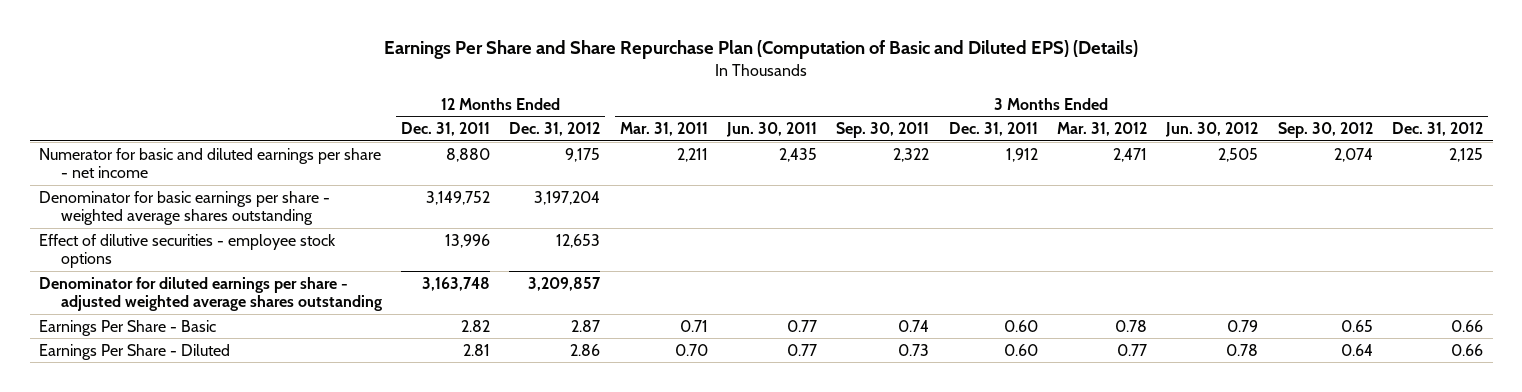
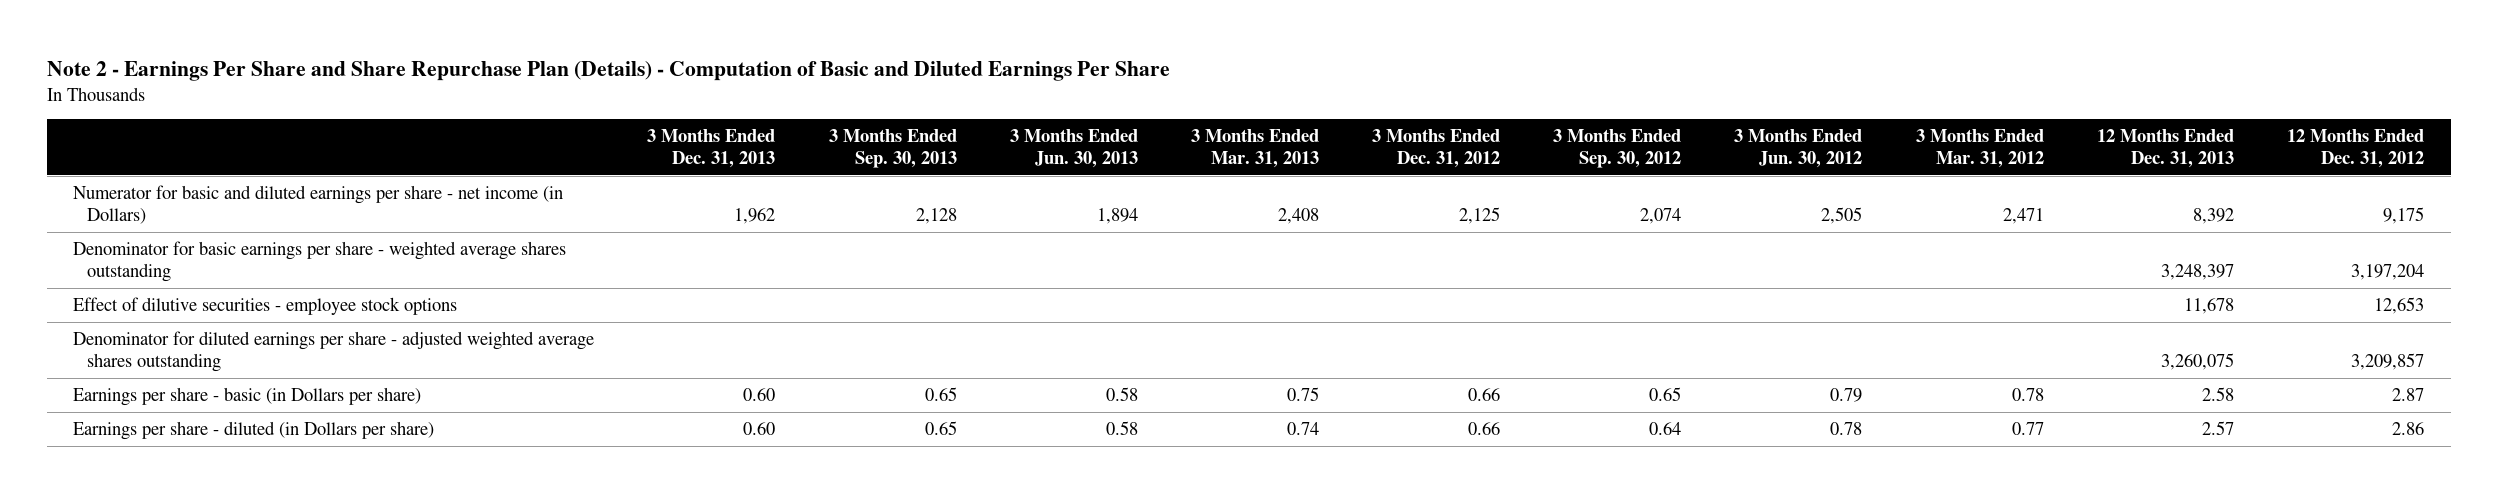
- Earnings Per Share and Share Repurchase Plan (Computation of Basic and Diluted EPS) (Details)
+ Note 2 - Earnings Per Share and Share Repurchase Plan (Details) - Computation of Basic and Diluted Earnings Per Share
- | 12 Months Ended Dec. 31, 2011 | 12 Months Ended Dec. 31, 2012 | 3 Months Ended Mar. 31, 2011 | 3 Months Ended Jun. 30, 2011 | 3 Months Ended Sep. 30, 2011 | 3 Months Ended Dec. 31, 2011 | 3 Months Ended Mar. 31, 2012 | 3 Months Ended Jun. 30, 2012 | 3 Months Ended Sep. 30, 2012 | 3 Months Ended Dec. 31, 2012
+ | 3 Months Ended Dec. 31, 2013 | 3 Months Ended Sep. 30, 2013 | 3 Months Ended Jun. 30, 2013 | 3 Months Ended Mar. 31, 2013 | 3 Months Ended Dec. 31, 2012 | 3 Months Ended Sep. 30, 2012 | 3 Months Ended Jun. 30, 2012 | 3 Months Ended Mar. 31, 2012 | 12 Months Ended Dec. 31, 2013 | 12 Months Ended Dec. 31, 2012
- Numerator for basic and diluted earnings per share - net income | 8,880 | 9,175 | 2,211 | 2,435 | 2,322 | 1,912 | 2,471 | 2,505 | 2,074 | 2,125
+ Numerator for basic and diluted earnings per share - net income (in Dollars) | 1,962 | 2,128 | 1,894 | 2,408 | 2,125 | 2,074 | 2,505 | 2,471 | 8,392 | 9,175
- Earnings Per Share - Basic | 2.82 | 2.87 | 0.71 | 0.77 | 0.74 | 0.60 | 0.78 | 0.79 | 0.65 | 0.66
- Earnings Per Share - Diluted | 2.81 | 2.86 | 0.70 | 0.77 | 0.73 | 0.60 | 0.77 | 0.78 | 0.64 | 0.66
+ Earnings per share - basic (in Dollars per share) | 0.60 | 0.65 | 0.58 | 0.75 | 0.66 | 0.65 | 0.79 | 0.78 | 2.58 | 2.87
+ Earnings per share - diluted (in Dollars per share) | 0.60 | 0.65 | 0.58 | 0.74 | 0.66 | 0.64 | 0.78 | 0.77 | 2.57 | 2.86

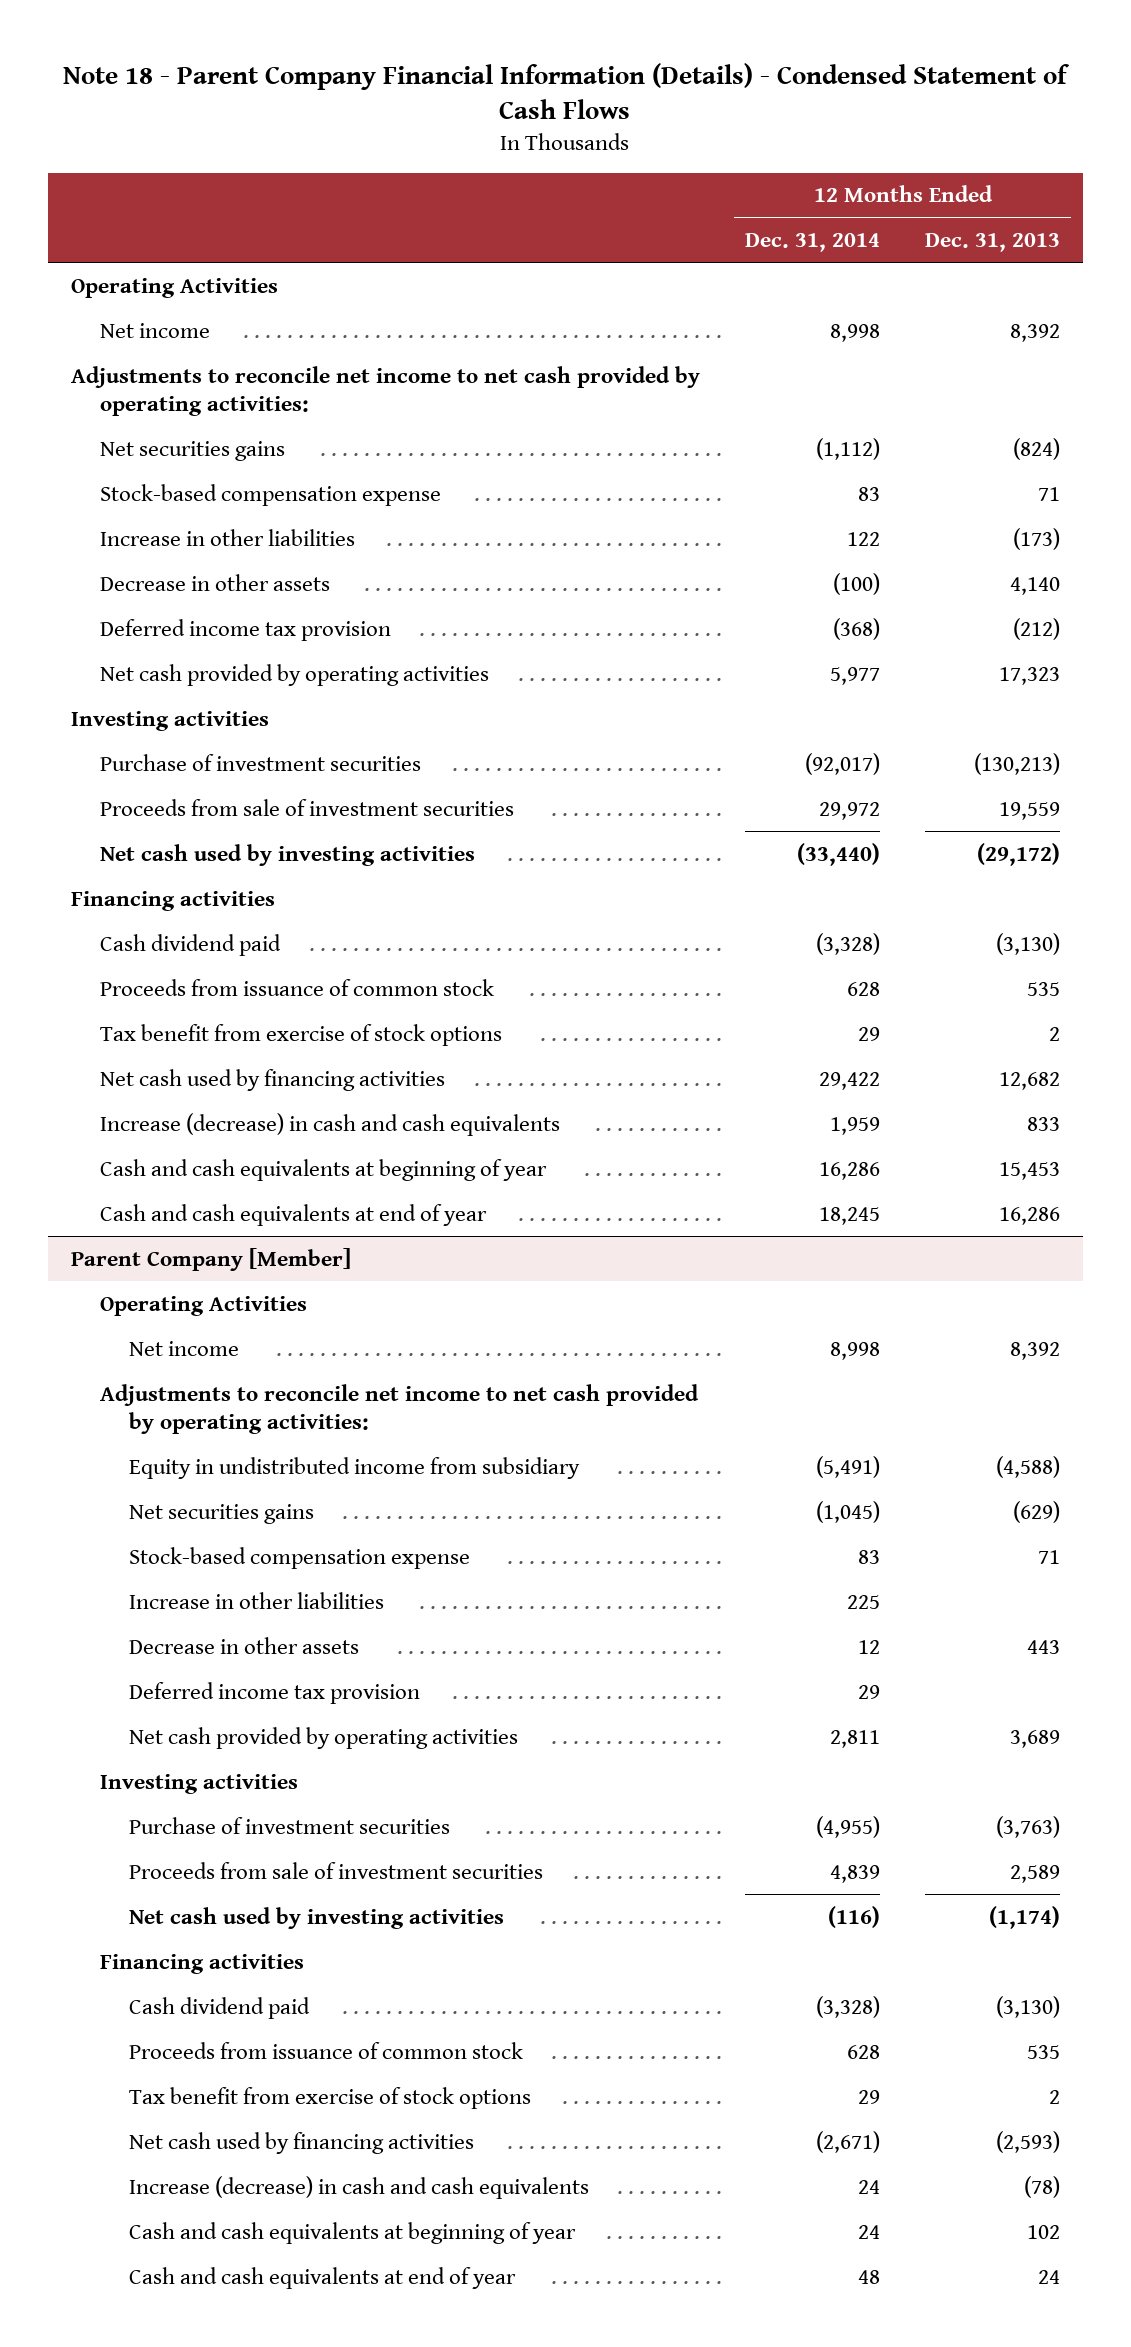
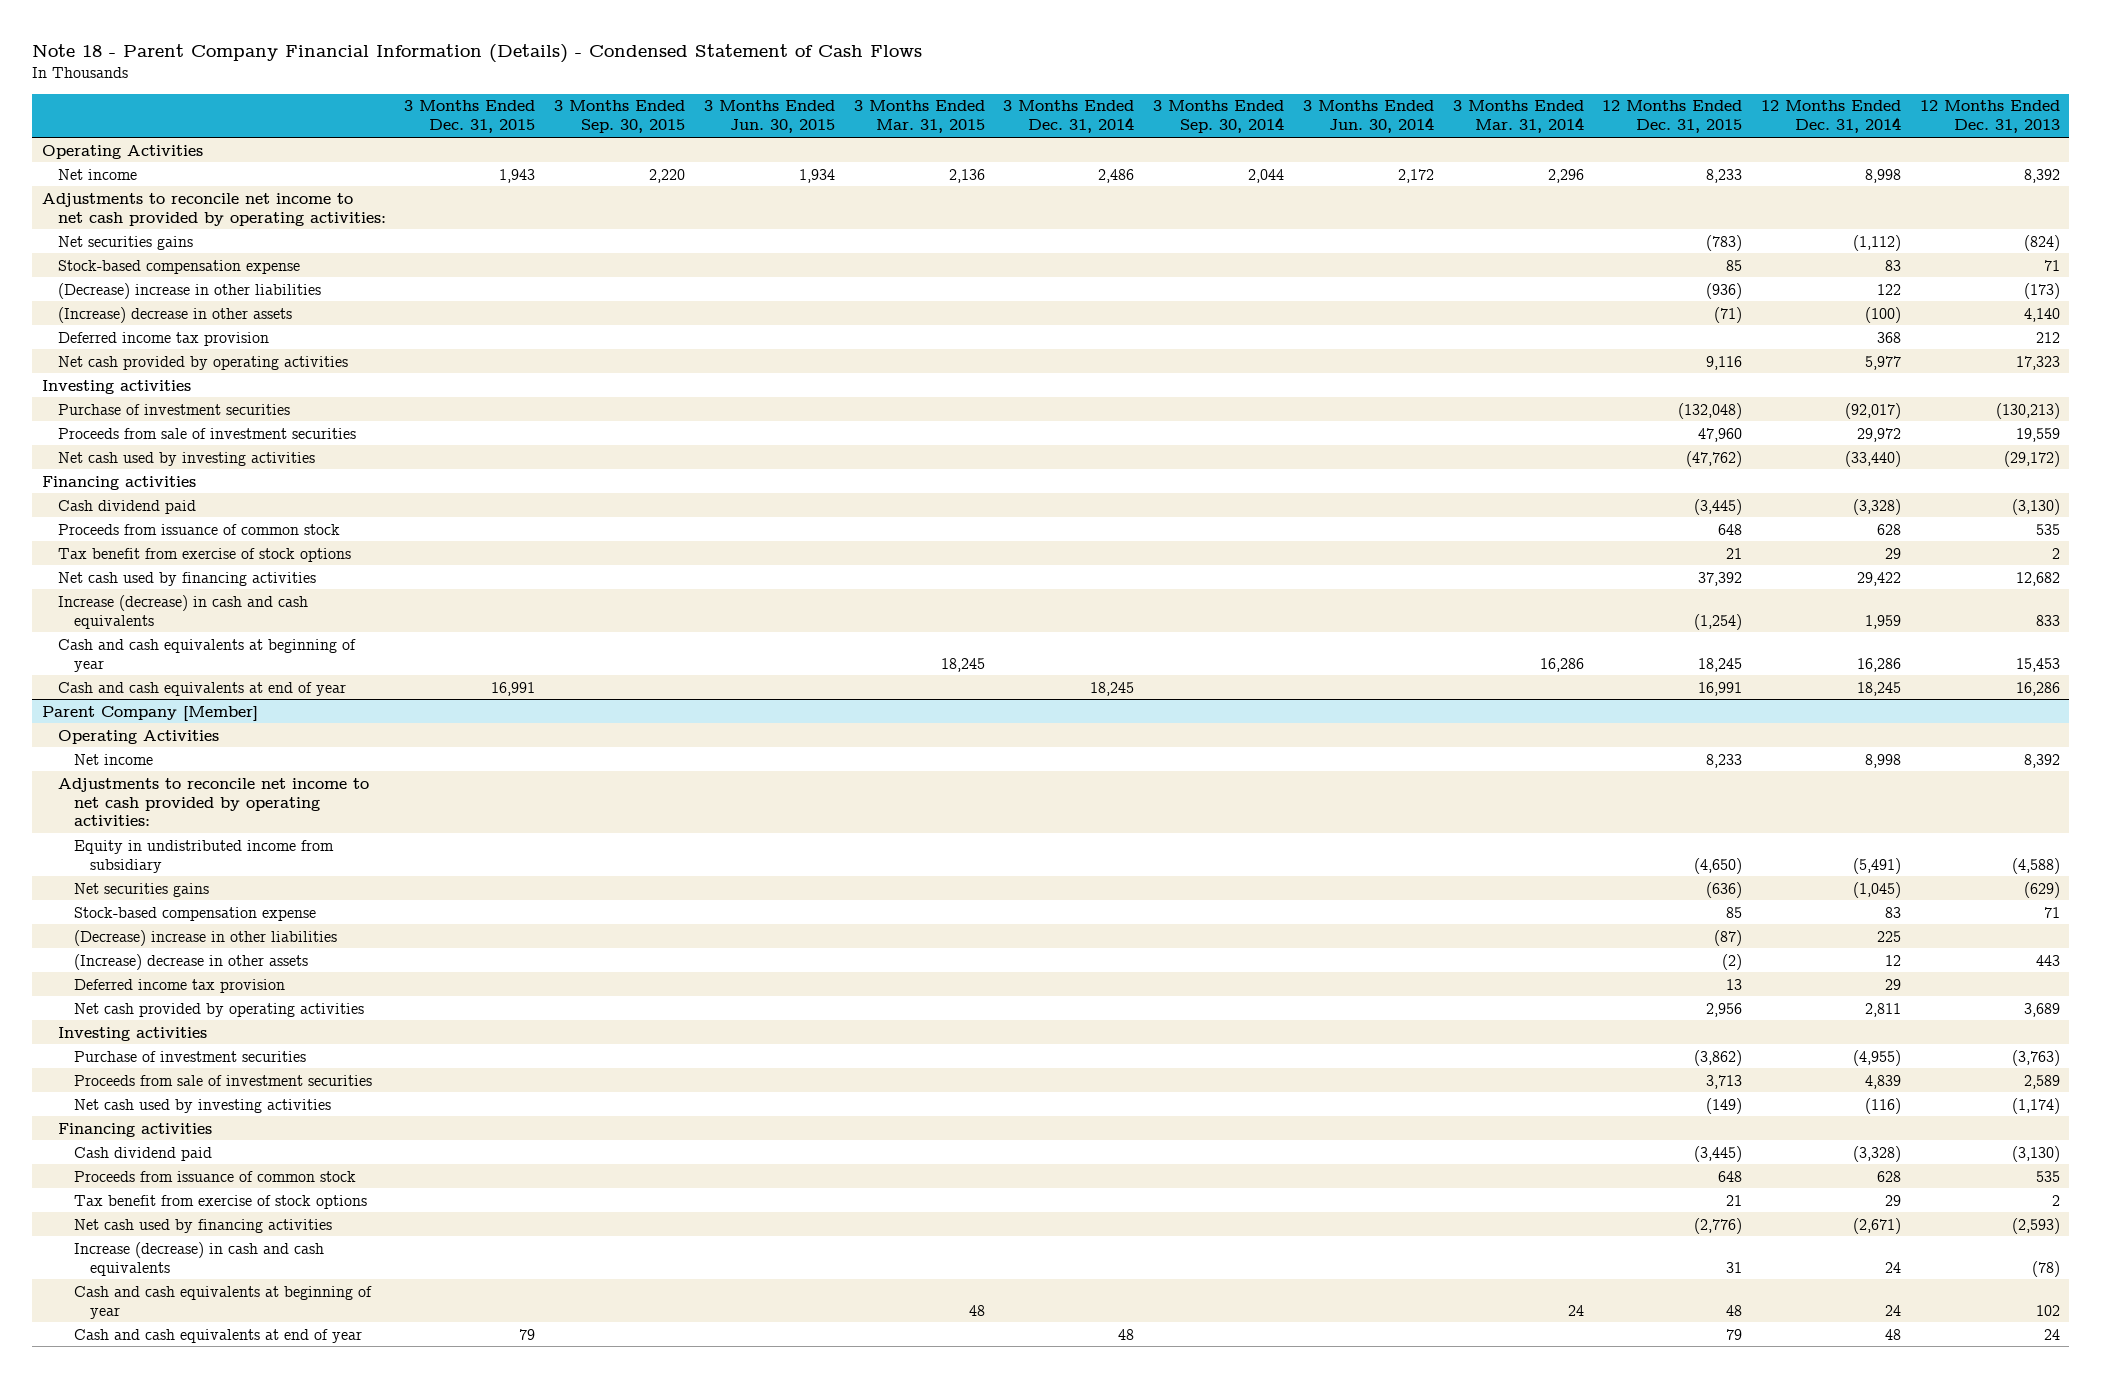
- | 12 Months Ended Dec. 31, 2014 | 12 Months Ended Dec. 31, 2013
+ | 3 Months Ended Dec. 31, 2015 | 3 Months Ended Sep. 30, 2015 | 3 Months Ended Jun. 30, 2015 | 3 Months Ended Mar. 31, 2015 | 3 Months Ended Dec. 31, 2014 | 3 Months Ended Sep. 30, 2014 | 3 Months Ended Jun. 30, 2014 | 3 Months Ended Mar. 31, 2014 | 12 Months Ended Dec. 31, 2015 | 12 Months Ended Dec. 31, 2014 | 12 Months Ended Dec. 31, 2013
- Increase in other liabilities | 122 | (173)
- Decrease in other assets | (100) | 4,140
- Deferred income tax provision | (368) | (212)
+ (Decrease) increase in other liabilities | | | | | | | | | (936) | 122 | (173)
+ (Increase) decrease in other assets | | | | | | | | | (71) | (100) | 4,140
+ Deferred income tax provision | | | | | | | | | | 368 | 212
@ Parent Company [Member]
- Increase in other liabilities | 225 |
- Decrease in other assets | 12 | 443
+ (Decrease) increase in other liabilities | | | | | | | | | (87) | 225 |
+ (Increase) decrease in other assets | | | | | | | | | (2) | 12 | 443

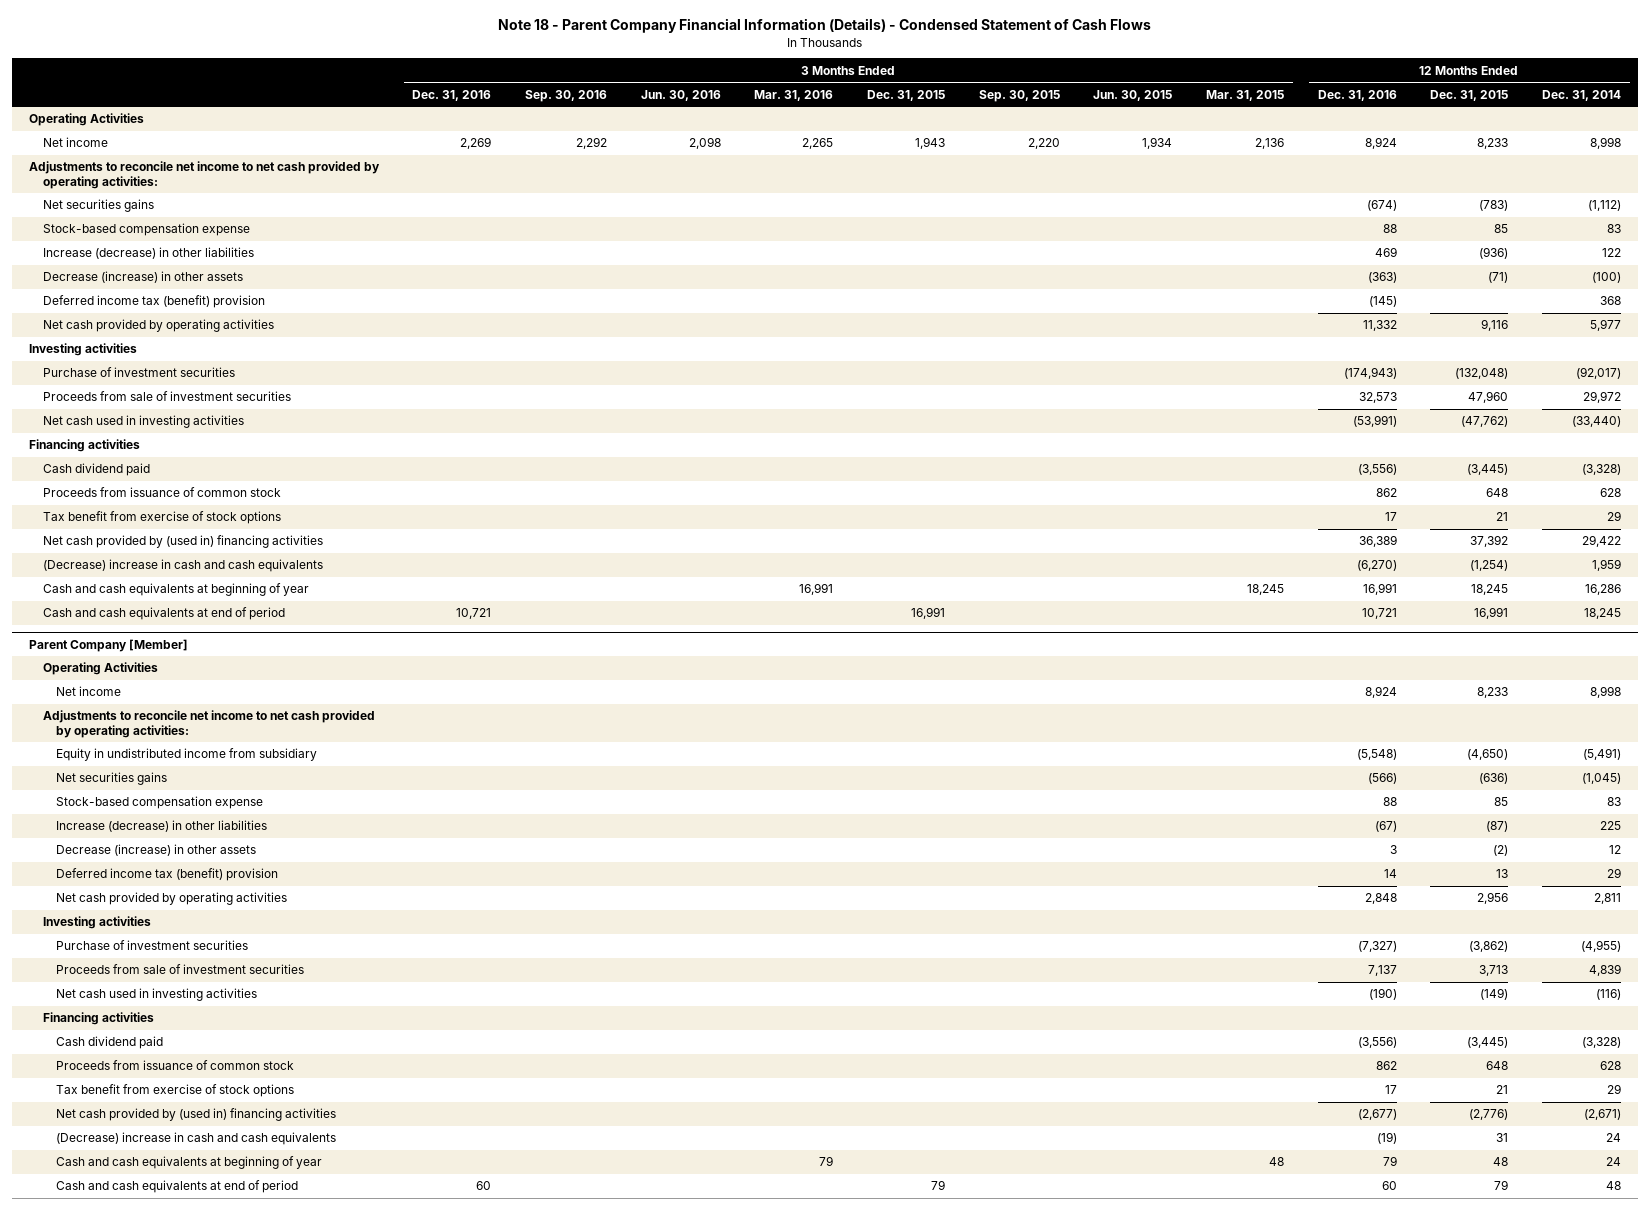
- | 3 Months Ended Dec. 31, 2015 | 3 Months Ended Sep. 30, 2015 | 3 Months Ended Jun. 30, 2015 | 3 Months Ended Mar. 31, 2015 | 3 Months Ended Dec. 31, 2014 | 3 Months Ended Sep. 30, 2014 | 3 Months Ended Jun. 30, 2014 | 3 Months Ended Mar. 31, 2014 | 12 Months Ended Dec. 31, 2015 | 12 Months Ended Dec. 31, 2014 | 12 Months Ended Dec. 31, 2013
+ | 3 Months Ended Dec. 31, 2016 | 3 Months Ended Sep. 30, 2016 | 3 Months Ended Jun. 30, 2016 | 3 Months Ended Mar. 31, 2016 | 3 Months Ended Dec. 31, 2015 | 3 Months Ended Sep. 30, 2015 | 3 Months Ended Jun. 30, 2015 | 3 Months Ended Mar. 31, 2015 | 12 Months Ended Dec. 31, 2016 | 12 Months Ended Dec. 31, 2015 | 12 Months Ended Dec. 31, 2014
- (Decrease) increase in other liabilities | | | | | | | | | (936) | 122 | (173)
- (Increase) decrease in other assets | | | | | | | | | (71) | (100) | 4,140
- Deferred income tax provision | | | | | | | | | | 368 | 212
+ Increase (decrease) in other liabilities | | | | | | | | | 469 | (936) | 122
+ Decrease (increase) in other assets | | | | | | | | | (363) | (71) | (100)
+ Deferred income tax (benefit) provision | | | | | | | | | (145) | | 368
- Net cash used by investing activities | | | | | | | | | (47,762) | (33,440) | (29,172)
+ Net cash used in investing activities | | | | | | | | | (53,991) | (47,762) | (33,440)
- Net cash used by financing activities | | | | | | | | | 37,392 | 29,422 | 12,682
- Increase (decrease) in cash and cash equivalents | | | | | | | | | (1,254) | 1,959 | 833
+ Net cash provided by (used in) financing activities | | | | | | | | | 36,389 | 37,392 | 29,422
+ (Decrease) increase in cash and cash equivalents | | | | | | | | | (6,270) | (1,254) | 1,959
- Cash and cash equivalents at end of year | 16,991 | | | | 18,245 | | | | 16,991 | 18,245 | 16,286
+ Cash and cash equivalents at end of period | 10,721 | | | | 16,991 | | | | 10,721 | 16,991 | 18,245
@ Parent Company [Member]
- (Decrease) increase in other liabilities | | | | | | | | | (87) | 225 |
- (Increase) decrease in other assets | | | | | | | | | (2) | 12 | 443
- Deferred income tax provision | | | | | | | | | 13 | 29 |
+ Increase (decrease) in other liabilities | | | | | | | | | (67) | (87) | 225
+ Decrease (increase) in other assets | | | | | | | | | 3 | (2) | 12
+ Deferred income tax (benefit) provision | | | | | | | | | 14 | 13 | 29
- Net cash used by investing activities | | | | | | | | | (149) | (116) | (1,174)
+ Net cash used in investing activities | | | | | | | | | (190) | (149) | (116)
- Net cash used by financing activities | | | | | | | | | (2,776) | (2,671) | (2,593)
- Increase (decrease) in cash and cash equivalents | | | | | | | | | 31 | 24 | (78)
+ Net cash provided by (used in) financing activities | | | | | | | | | (2,677) | (2,776) | (2,671)
+ (Decrease) increase in cash and cash equivalents | | | | | | | | | (19) | 31 | 24
- Cash and cash equivalents at end of year | 79 | | | | 48 | | | | 79 | 48 | 24
+ Cash and cash equivalents at end of period | 60 | | | | 79 | | | | 60 | 79 | 48

